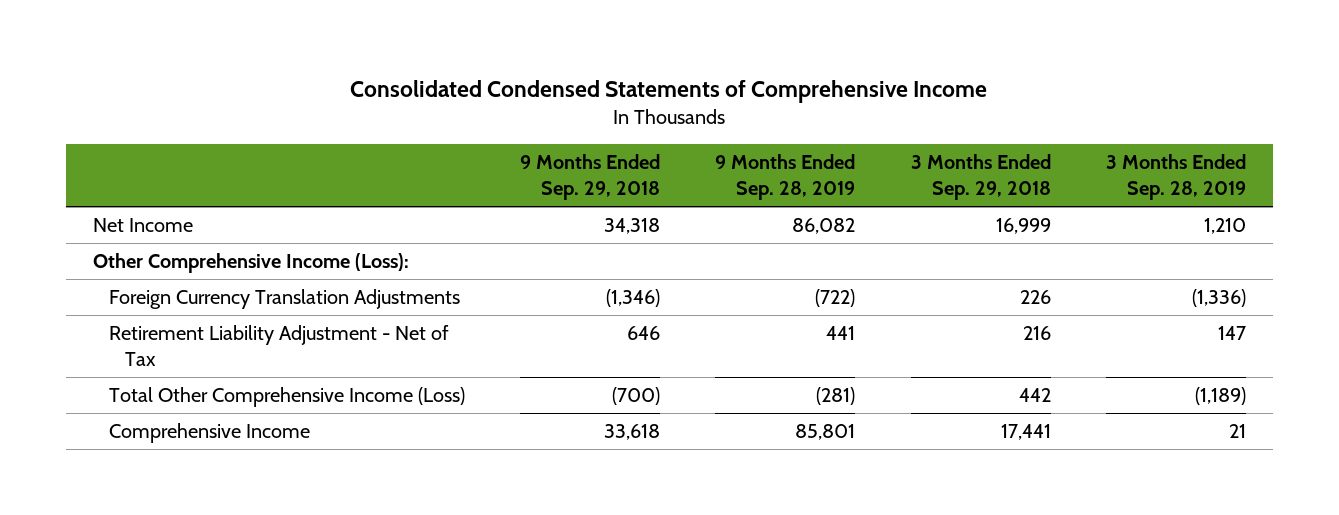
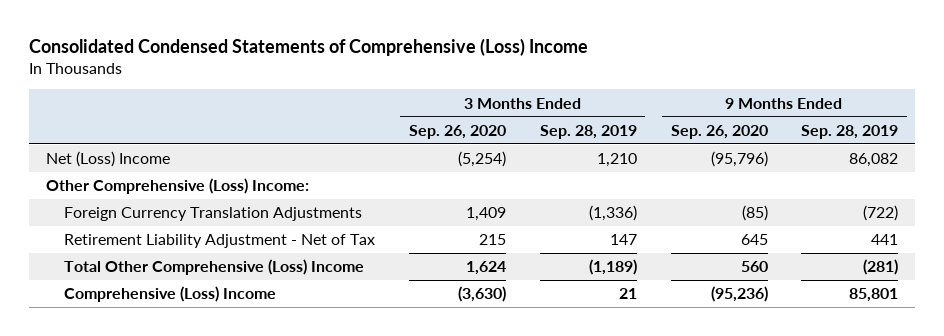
- Consolidated Condensed Statements of Comprehensive Income
+ Consolidated Condensed Statements of Comprehensive (Loss) Income
- | 9 Months Ended Sep. 29, 2018 | 9 Months Ended Sep. 28, 2019 | 3 Months Ended Sep. 29, 2018 | 3 Months Ended Sep. 28, 2019
+ | 3 Months Ended Sep. 26, 2020 | 3 Months Ended Sep. 28, 2019 | 9 Months Ended Sep. 26, 2020 | 9 Months Ended Sep. 28, 2019
- Net Income | 34,318 | 86,082 | 16,999 | 1,210
- Other Comprehensive Income (Loss):
+ Net (Loss) Income | (5,254) | 1,210 | (95,796) | 86,082
+ Other Comprehensive (Loss) Income:
- Total Other Comprehensive Income (Loss) | (700) | (281) | 442 | (1,189)
- Comprehensive Income | 33,618 | 85,801 | 17,441 | 21
+ Total Other Comprehensive (Loss) Income | 1,624 | (1,189) | 560 | (281)
+ Comprehensive (Loss) Income | (3,630) | 21 | (95,236) | 85,801

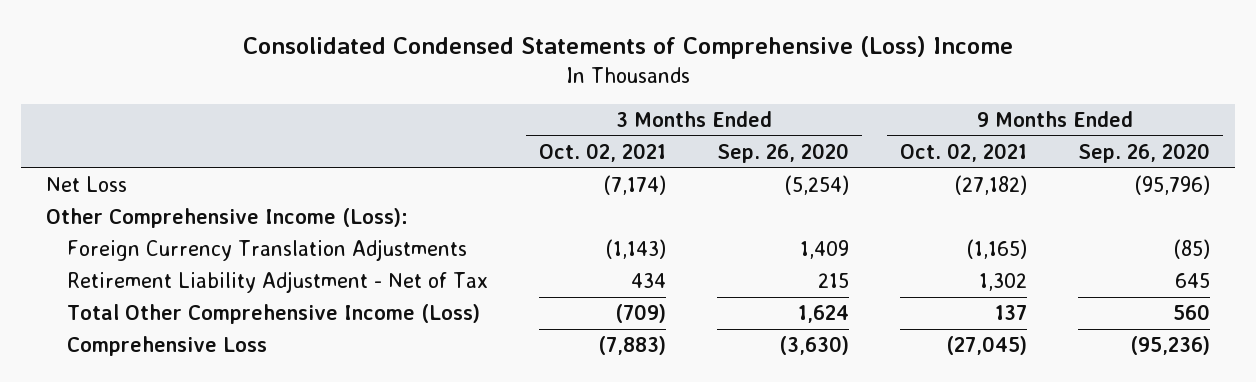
- | 3 Months Ended Sep. 26, 2020 | 3 Months Ended Sep. 28, 2019 | 9 Months Ended Sep. 26, 2020 | 9 Months Ended Sep. 28, 2019
+ | 3 Months Ended Oct. 02, 2021 | 3 Months Ended Sep. 26, 2020 | 9 Months Ended Oct. 02, 2021 | 9 Months Ended Sep. 26, 2020
- Net (Loss) Income | (5,254) | 1,210 | (95,796) | 86,082
- Other Comprehensive (Loss) Income:
+ Net Loss | (7,174) | (5,254) | (27,182) | (95,796)
+ Other Comprehensive Income (Loss):
- Total Other Comprehensive (Loss) Income | 1,624 | (1,189) | 560 | (281)
- Comprehensive (Loss) Income | (3,630) | 21 | (95,236) | 85,801
+ Total Other Comprehensive Income (Loss) | (709) | 1,624 | 137 | 560
+ Comprehensive Loss | (7,883) | (3,630) | (27,045) | (95,236)

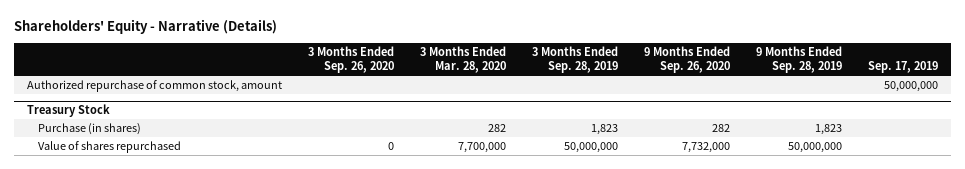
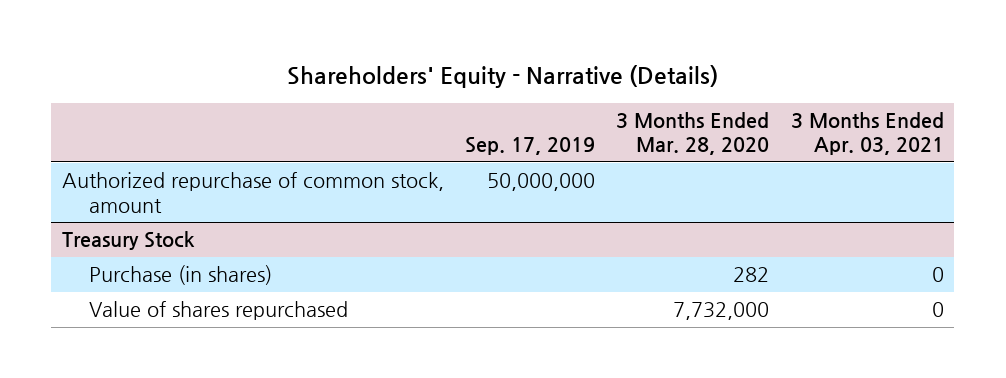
- | 3 Months Ended Sep. 26, 2020 | 3 Months Ended Mar. 28, 2020 | 3 Months Ended Sep. 28, 2019 | 9 Months Ended Sep. 26, 2020 | 9 Months Ended Sep. 28, 2019 | Sep. 17, 2019
+ | Sep. 17, 2019 | 3 Months Ended Mar. 28, 2020 | 3 Months Ended Apr. 03, 2021
@ Treasury Stock
- Value of shares repurchased | 0 | 7,700,000 | 50,000,000 | 7,732,000 | 50,000,000 |
+ Value of shares repurchased | | 7,732,000 | 0

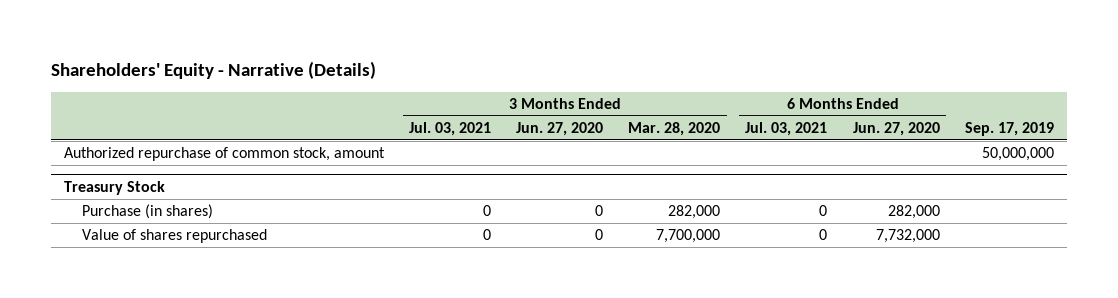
- | Sep. 17, 2019 | 3 Months Ended Mar. 28, 2020 | 3 Months Ended Apr. 03, 2021
+ | 3 Months Ended Jul. 03, 2021 | 3 Months Ended Jun. 27, 2020 | 3 Months Ended Mar. 28, 2020 | 6 Months Ended Jul. 03, 2021 | 6 Months Ended Jun. 27, 2020 | Sep. 17, 2019
@ Treasury Stock
- Purchase (in shares) | | 282 | 0
- Value of shares repurchased | | 7,732,000 | 0
+ Purchase (in shares) | 0 | 0 | 282,000 | 0 | 282,000 |
+ Value of shares repurchased | 0 | 0 | 7,700,000 | 0 | 7,732,000 |

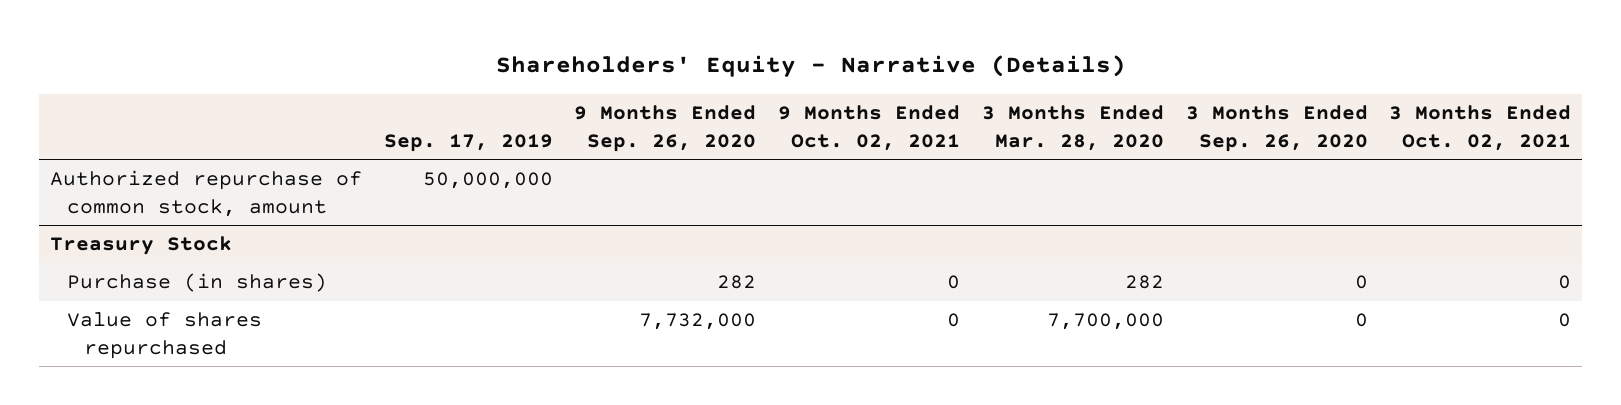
- | 3 Months Ended Jul. 03, 2021 | 3 Months Ended Jun. 27, 2020 | 3 Months Ended Mar. 28, 2020 | 6 Months Ended Jul. 03, 2021 | 6 Months Ended Jun. 27, 2020 | Sep. 17, 2019
+ | Sep. 17, 2019 | 9 Months Ended Sep. 26, 2020 | 9 Months Ended Oct. 02, 2021 | 3 Months Ended Mar. 28, 2020 | 3 Months Ended Sep. 26, 2020 | 3 Months Ended Oct. 02, 2021
@ Treasury Stock
- Purchase (in shares) | 0 | 0 | 282,000 | 0 | 282,000 |
+ Purchase (in shares) | | 282 | 0 | 282 | 0 | 0

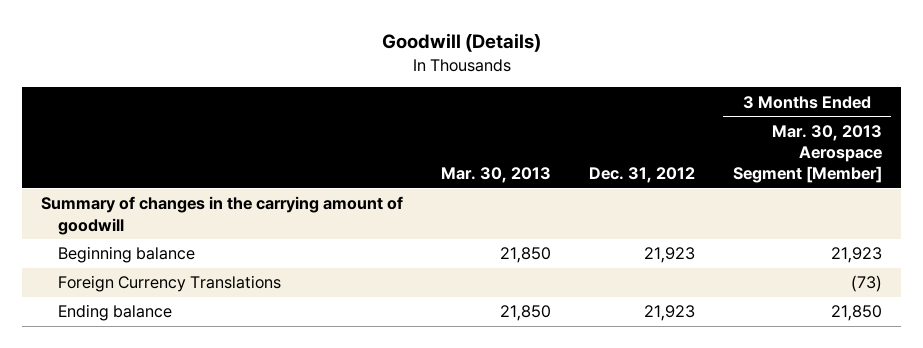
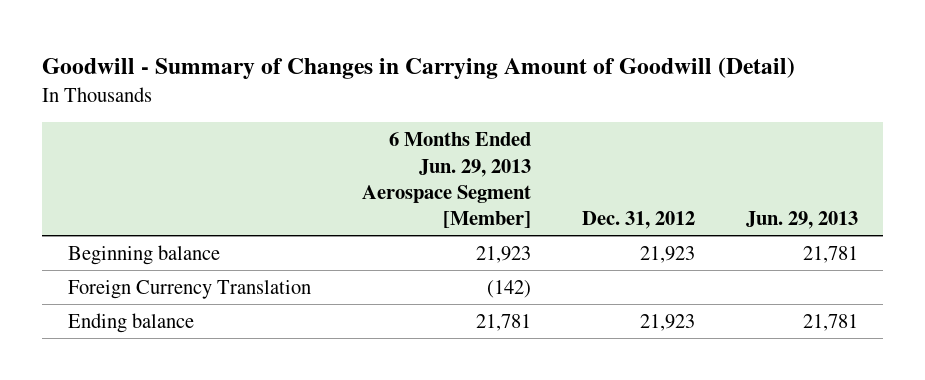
- Goodwill (Details)
+ Goodwill - Summary of Changes in Carrying Amount of Goodwill (Detail)
- | Mar. 30, 2013 | Dec. 31, 2012 | 3 Months Ended Mar. 30, 2013 Aerospace Segment [Member]
+ | 6 Months Ended Jun. 29, 2013 Aerospace Segment [Member] | Dec. 31, 2012 | Jun. 29, 2013
- Summary of changes in the carrying amount of goodwill
- Foreign Currency Translations | | | (73)
+ Foreign Currency Translation | (142) | |

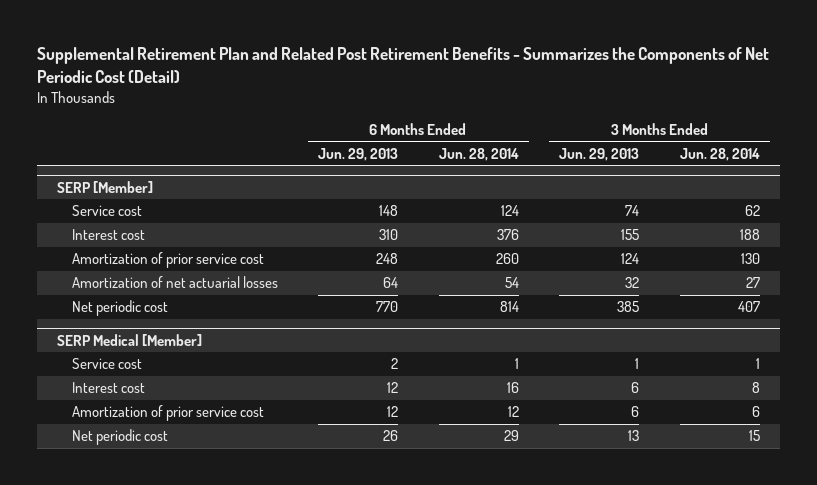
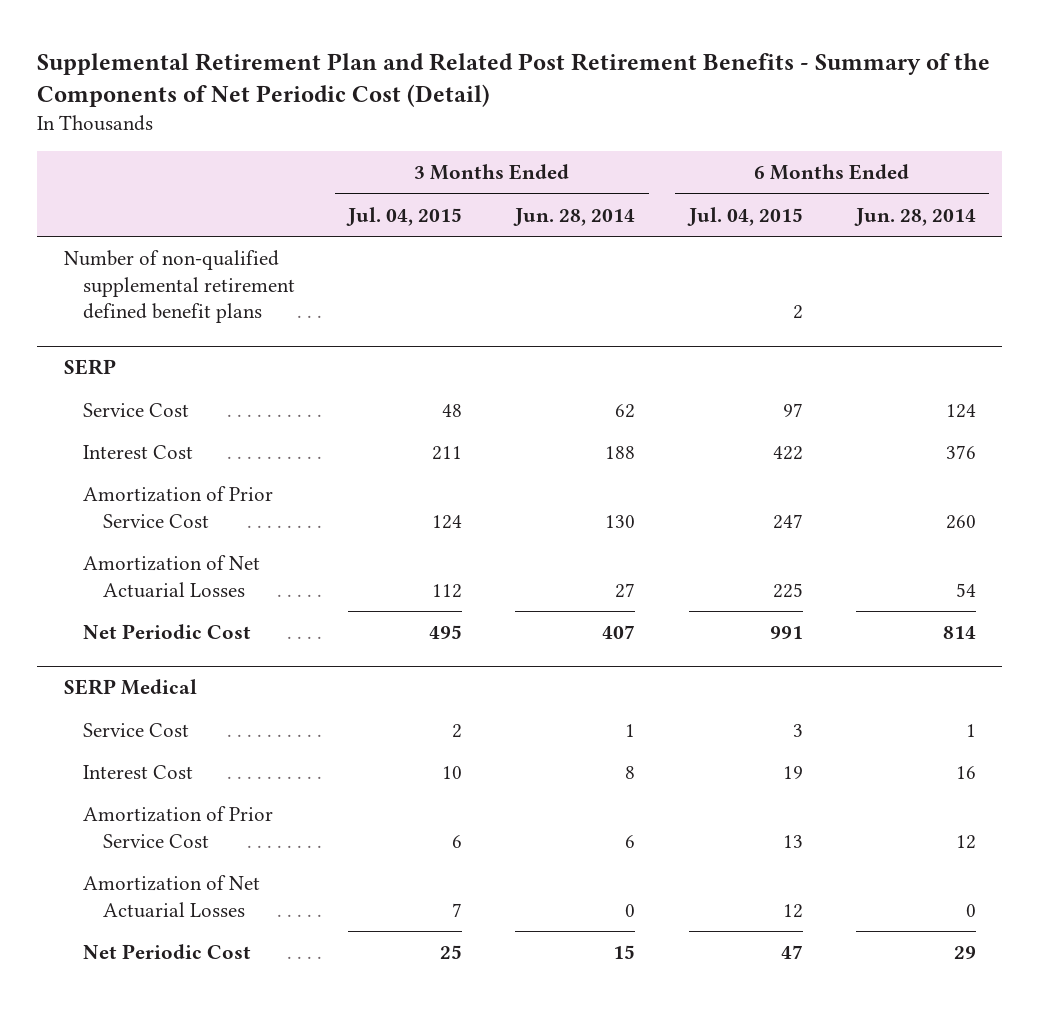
- Supplemental Retirement Plan and Related Post Retirement Benefits - Summarizes the Components of Net Periodic Cost (Detail)
+ Supplemental Retirement Plan and Related Post Retirement Benefits - Summary of the Components of Net Periodic Cost (Detail)
- | 6 Months Ended Jun. 29, 2013 | 6 Months Ended Jun. 28, 2014 | 3 Months Ended Jun. 29, 2013 | 3 Months Ended Jun. 28, 2014
+ | 3 Months Ended Jul. 04, 2015 | 3 Months Ended Jun. 28, 2014 | 6 Months Ended Jul. 04, 2015 | 6 Months Ended Jun. 28, 2014
- SERP [Member]
- Service cost | 148 | 124 | 74 | 62
- Interest cost | 310 | 376 | 155 | 188
- Amortization of prior service cost | 248 | 260 | 124 | 130
- Amortization of net actuarial losses | 64 | 54 | 32 | 27
- Net periodic cost | 770 | 814 | 385 | 407
- SERP Medical [Member]
- Service cost | 2 | 1 | 1 | 1
- Interest cost | 12 | 16 | 6 | 8
- Amortization of prior service cost | 12 | 12 | 6 | 6
- Net periodic cost | 26 | 29 | 13 | 15
+ Number of non-qualified supplemental retirement defined benefit plans | | | 2 |
+ SERP
+ Service Cost | 48 | 62 | 97 | 124
+ Interest Cost | 211 | 188 | 422 | 376
+ Amortization of Prior Service Cost | 124 | 130 | 247 | 260
+ Amortization of Net Actuarial Losses | 112 | 27 | 225 | 54
+ Net Periodic Cost | 495 | 407 | 991 | 814
+ SERP Medical
+ Service Cost | 2 | 1 | 3 | 1
+ Interest Cost | 10 | 8 | 19 | 16
+ Amortization of Prior Service Cost | 6 | 6 | 13 | 12
+ Amortization of Net Actuarial Losses | 7 | 0 | 12 | 0
+ Net Periodic Cost | 25 | 15 | 47 | 29

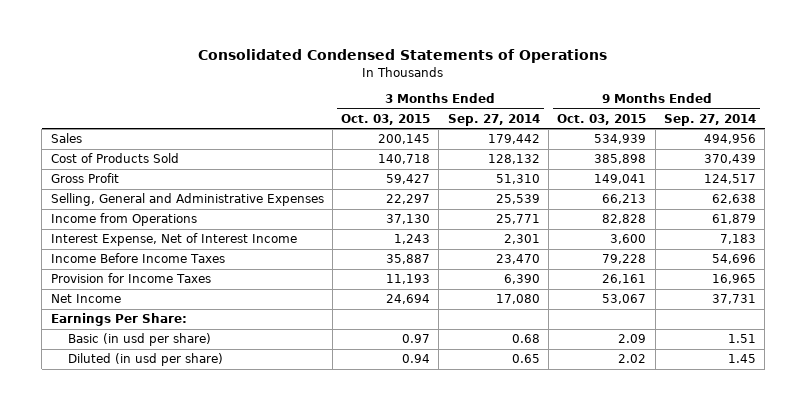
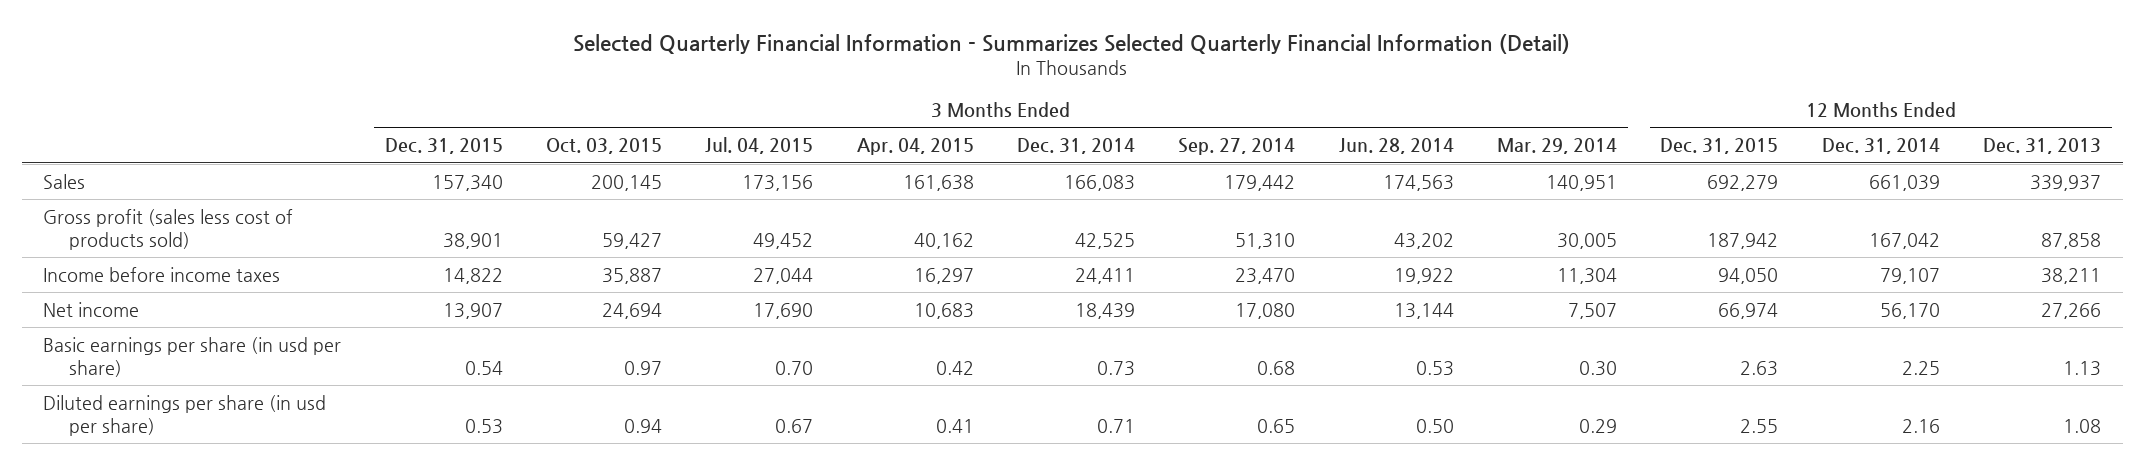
- Consolidated Condensed Statements of Operations
+ Selected Quarterly Financial Information - Summarizes Selected Quarterly Financial Information (Detail)
- | 3 Months Ended Oct. 03, 2015 | 3 Months Ended Sep. 27, 2014 | 9 Months Ended Oct. 03, 2015 | 9 Months Ended Sep. 27, 2014
+ | 3 Months Ended Dec. 31, 2015 | 3 Months Ended Oct. 03, 2015 | 3 Months Ended Jul. 04, 2015 | 3 Months Ended Apr. 04, 2015 | 3 Months Ended Dec. 31, 2014 | 3 Months Ended Sep. 27, 2014 | 3 Months Ended Jun. 28, 2014 | 3 Months Ended Mar. 29, 2014 | 12 Months Ended Dec. 31, 2015 | 12 Months Ended Dec. 31, 2014 | 12 Months Ended Dec. 31, 2013
- Cost of Products Sold | 140,718 | 128,132 | 385,898 | 370,439
- Gross Profit | 59,427 | 51,310 | 149,041 | 124,517
- Selling, General and Administrative Expenses | 22,297 | 25,539 | 66,213 | 62,638
- Income from Operations | 37,130 | 25,771 | 82,828 | 61,879
- Interest Expense, Net of Interest Income | 1,243 | 2,301 | 3,600 | 7,183
- Income Before Income Taxes | 35,887 | 23,470 | 79,228 | 54,696
- Provision for Income Taxes | 11,193 | 6,390 | 26,161 | 16,965
- Net Income | 24,694 | 17,080 | 53,067 | 37,731
- Earnings Per Share:
- Basic (in usd per share) | 0.97 | 0.68 | 2.09 | 1.51
- Diluted (in usd per share) | 0.94 | 0.65 | 2.02 | 1.45
+ Gross profit (sales less cost of products sold) | 38,901 | 59,427 | 49,452 | 40,162 | 42,525 | 51,310 | 43,202 | 30,005 | 187,942 | 167,042 | 87,858
+ Income before income taxes | 14,822 | 35,887 | 27,044 | 16,297 | 24,411 | 23,470 | 19,922 | 11,304 | 94,050 | 79,107 | 38,211
+ Net income | 13,907 | 24,694 | 17,690 | 10,683 | 18,439 | 17,080 | 13,144 | 7,507 | 66,974 | 56,170 | 27,266
+ Basic earnings per share (in usd per share) | 0.54 | 0.97 | 0.70 | 0.42 | 0.73 | 0.68 | 0.53 | 0.30 | 2.63 | 2.25 | 1.13
+ Diluted earnings per share (in usd per share) | 0.53 | 0.94 | 0.67 | 0.41 | 0.71 | 0.65 | 0.50 | 0.29 | 2.55 | 2.16 | 1.08

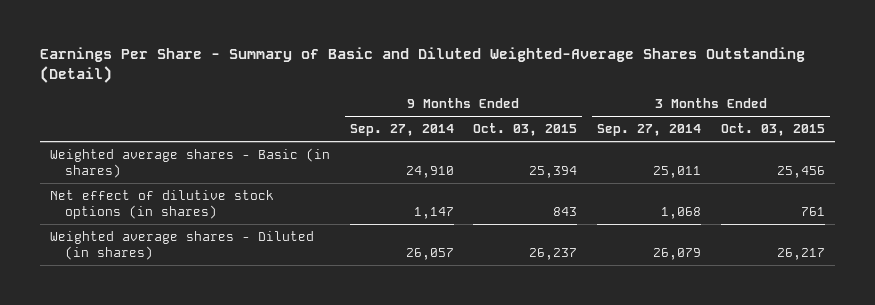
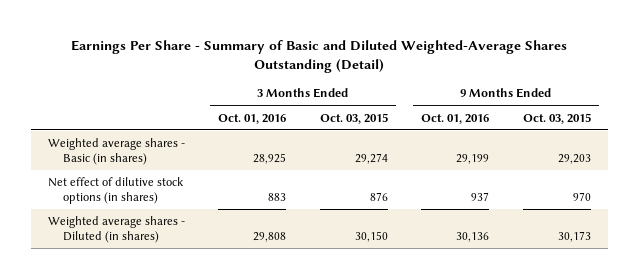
- | 9 Months Ended Sep. 27, 2014 | 9 Months Ended Oct. 03, 2015 | 3 Months Ended Sep. 27, 2014 | 3 Months Ended Oct. 03, 2015
+ | 3 Months Ended Oct. 01, 2016 | 3 Months Ended Oct. 03, 2015 | 9 Months Ended Oct. 01, 2016 | 9 Months Ended Oct. 03, 2015
- Weighted average shares - Basic (in shares) | 24,910 | 25,394 | 25,011 | 25,456
- Net effect of dilutive stock options (in shares) | 1,147 | 843 | 1,068 | 761
- Weighted average shares - Diluted (in shares) | 26,057 | 26,237 | 26,079 | 26,217
+ Weighted average shares - Basic (in shares) | 28,925 | 29,274 | 29,199 | 29,203
+ Net effect of dilutive stock options (in shares) | 883 | 876 | 937 | 970
+ Weighted average shares - Diluted (in shares) | 29,808 | 30,150 | 30,136 | 30,173

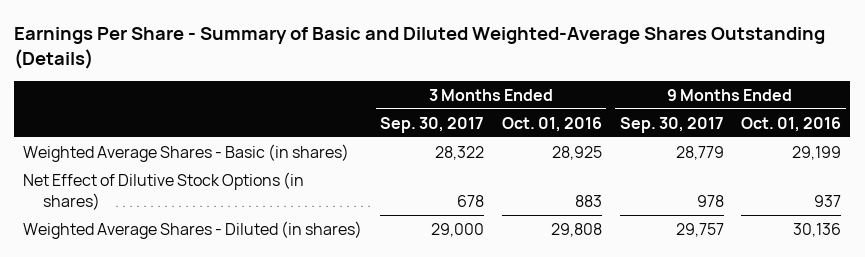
- Earnings Per Share - Summary of Basic and Diluted Weighted-Average Shares Outstanding (Detail)
+ Earnings Per Share - Summary of Basic and Diluted Weighted-Average Shares Outstanding (Details)
- | 3 Months Ended Oct. 01, 2016 | 3 Months Ended Oct. 03, 2015 | 9 Months Ended Oct. 01, 2016 | 9 Months Ended Oct. 03, 2015
+ | 3 Months Ended Sep. 30, 2017 | 3 Months Ended Oct. 01, 2016 | 9 Months Ended Sep. 30, 2017 | 9 Months Ended Oct. 01, 2016
- Weighted average shares - Basic (in shares) | 28,925 | 29,274 | 29,199 | 29,203
- Net effect of dilutive stock options (in shares) | 883 | 876 | 937 | 970
- Weighted average shares - Diluted (in shares) | 29,808 | 30,150 | 30,136 | 30,173
+ Weighted Average Shares - Basic (in shares) | 28,322 | 28,925 | 28,779 | 29,199
+ Net Effect of Dilutive Stock Options (in shares) | 678 | 883 | 978 | 937
+ Weighted Average Shares - Diluted (in shares) | 29,000 | 29,808 | 29,757 | 30,136

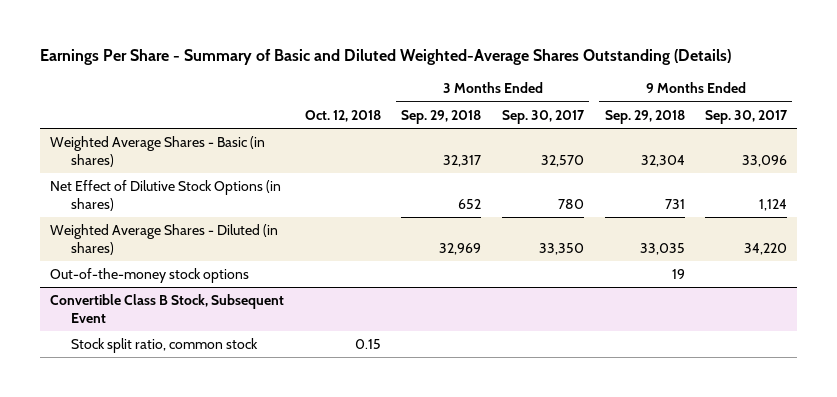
- | 3 Months Ended Sep. 30, 2017 | 3 Months Ended Oct. 01, 2016 | 9 Months Ended Sep. 30, 2017 | 9 Months Ended Oct. 01, 2016
+ | Oct. 12, 2018 | 3 Months Ended Sep. 29, 2018 | 3 Months Ended Sep. 30, 2017 | 9 Months Ended Sep. 29, 2018 | 9 Months Ended Sep. 30, 2017
- Weighted Average Shares - Basic (in shares) | 28,322 | 28,925 | 28,779 | 29,199
- Net Effect of Dilutive Stock Options (in shares) | 678 | 883 | 978 | 937
- Weighted Average Shares - Diluted (in shares) | 29,000 | 29,808 | 29,757 | 30,136
+ Weighted Average Shares - Basic (in shares) | | 32,317 | 32,570 | 32,304 | 33,096
+ Net Effect of Dilutive Stock Options (in shares) | | 652 | 780 | 731 | 1,124
+ Weighted Average Shares - Diluted (in shares) | | 32,969 | 33,350 | 33,035 | 34,220
+ Out-of-the-money stock options | | | | 19 |
+ Convertible Class B Stock, Subsequent Event
+ Stock split ratio, common stock | 0.15 | | | |

